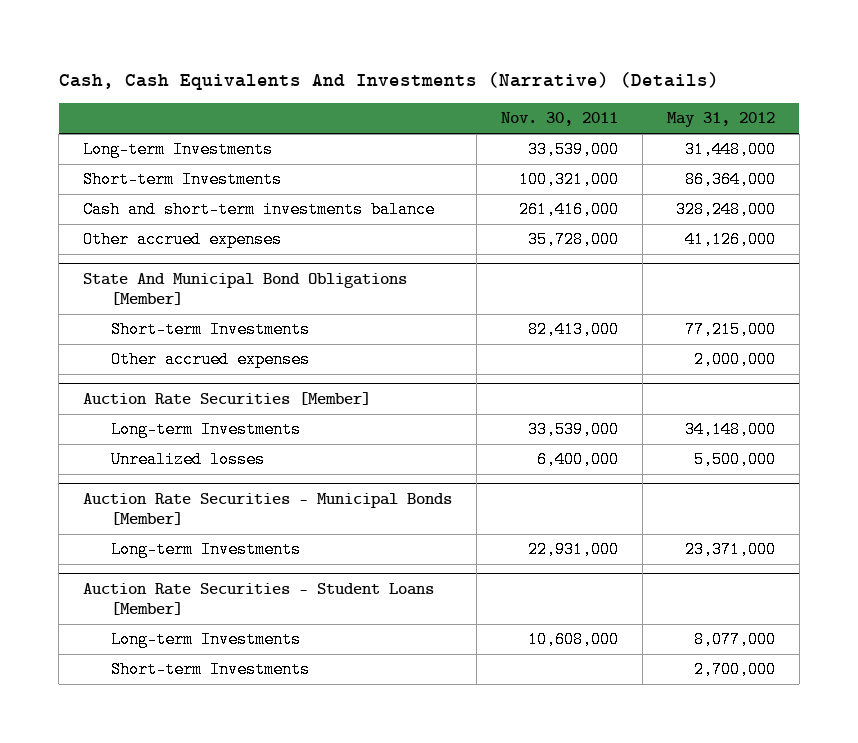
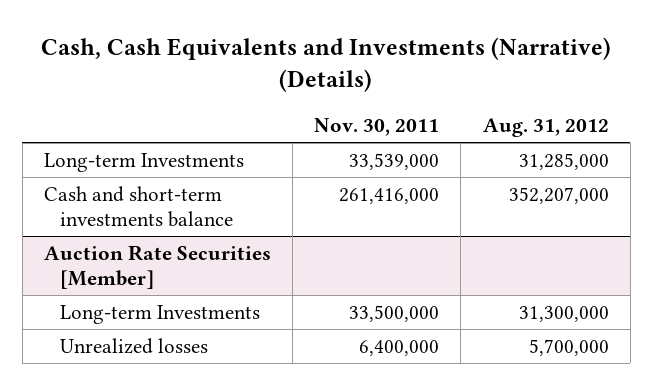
- Cash, Cash Equivalents And Investments (Narrative) (Details)
+ Cash, Cash Equivalents and Investments (Narrative) (Details)
- | Nov. 30, 2011 | May 31, 2012
+ | Nov. 30, 2011 | Aug. 31, 2012
- Short-term Investments | 100,321,000 | 86,364,000
- Other accrued expenses | 35,728,000 | 41,126,000
- State And Municipal Bond Obligations [Member]
- Short-term Investments | 82,413,000 | 77,215,000
- Other accrued expenses | | 2,000,000
@ Auction Rate Securities [Member]
- Long-term Investments | 33,539,000 | 34,148,000
+ Long-term Investments | 33,500,000 | 31,300,000
- Auction Rate Securities - Municipal Bonds [Member]
- Long-term Investments | 22,931,000 | 23,371,000
- Auction Rate Securities - Student Loans [Member]
- Long-term Investments | 10,608,000 | 8,077,000
- Short-term Investments | | 2,700,000

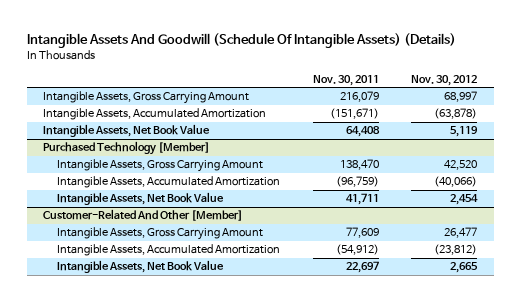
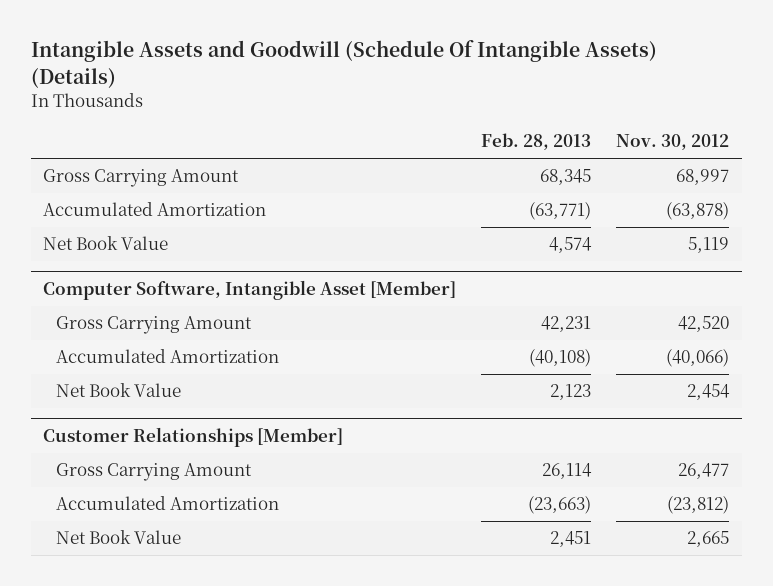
- Intangible Assets And Goodwill (Schedule Of Intangible Assets) (Details)
+ Intangible Assets and Goodwill (Schedule Of Intangible Assets) (Details)
- | Nov. 30, 2011 | Nov. 30, 2012
+ | Feb. 28, 2013 | Nov. 30, 2012
- Intangible Assets, Gross Carrying Amount | 216,079 | 68,997
- Intangible Assets, Accumulated Amortization | (151,671) | (63,878)
- Intangible Assets, Net Book Value | 64,408 | 5,119
- Purchased Technology [Member]
- Intangible Assets, Gross Carrying Amount | 138,470 | 42,520
- Intangible Assets, Accumulated Amortization | (96,759) | (40,066)
- Intangible Assets, Net Book Value | 41,711 | 2,454
- Customer-Related And Other [Member]
- Intangible Assets, Gross Carrying Amount | 77,609 | 26,477
- Intangible Assets, Accumulated Amortization | (54,912) | (23,812)
- Intangible Assets, Net Book Value | 22,697 | 2,665
+ Gross Carrying Amount | 68,345 | 68,997
+ Accumulated Amortization | (63,771) | (63,878)
+ Net Book Value | 4,574 | 5,119
+ Computer Software, Intangible Asset [Member]
+ Gross Carrying Amount | 42,231 | 42,520
+ Accumulated Amortization | (40,108) | (40,066)
+ Net Book Value | 2,123 | 2,454
+ Customer Relationships [Member]
+ Gross Carrying Amount | 26,114 | 26,477
+ Accumulated Amortization | (23,663) | (23,812)
+ Net Book Value | 2,451 | 2,665

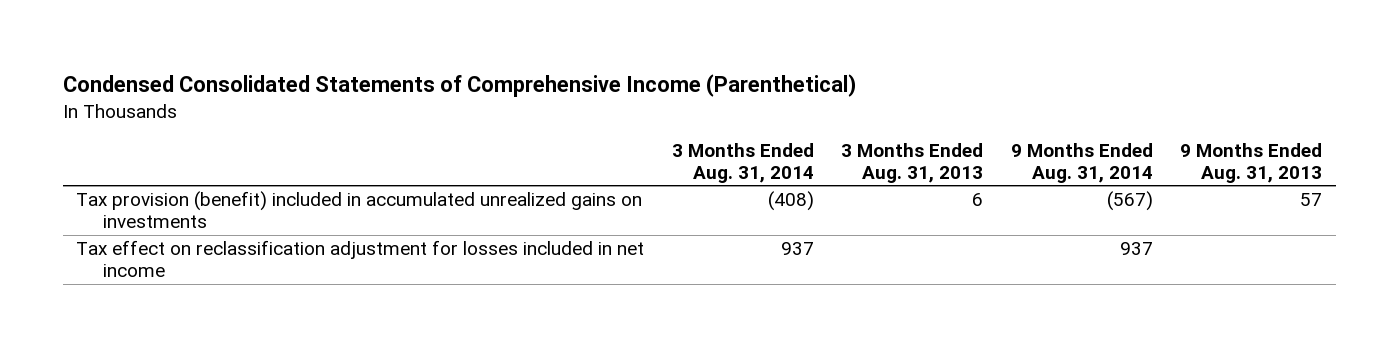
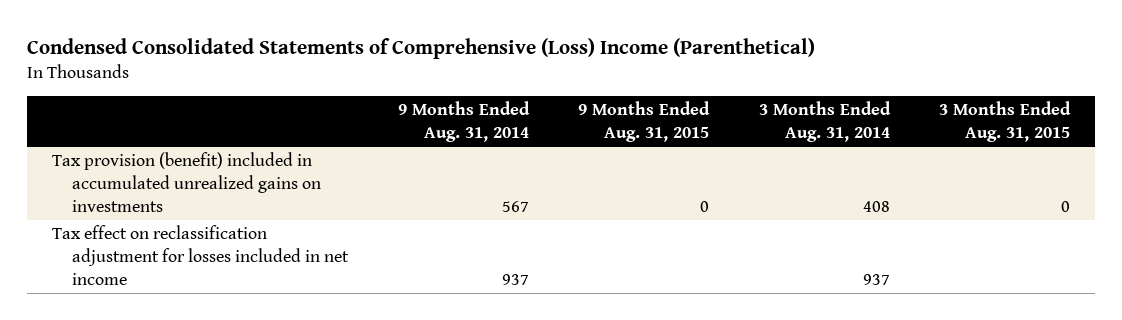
- Condensed Consolidated Statements of Comprehensive Income (Parenthetical)
+ Condensed Consolidated Statements of Comprehensive (Loss) Income (Parenthetical)
- | 3 Months Ended Aug. 31, 2014 | 3 Months Ended Aug. 31, 2013 | 9 Months Ended Aug. 31, 2014 | 9 Months Ended Aug. 31, 2013
+ | 9 Months Ended Aug. 31, 2014 | 9 Months Ended Aug. 31, 2015 | 3 Months Ended Aug. 31, 2014 | 3 Months Ended Aug. 31, 2015
- Tax provision (benefit) included in accumulated unrealized gains on investments | (408) | 6 | (567) | 57
+ Tax provision (benefit) included in accumulated unrealized gains on investments | 567 | 0 | 408 | 0

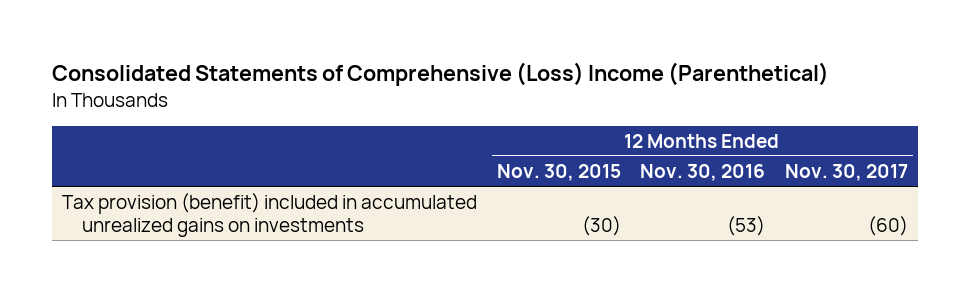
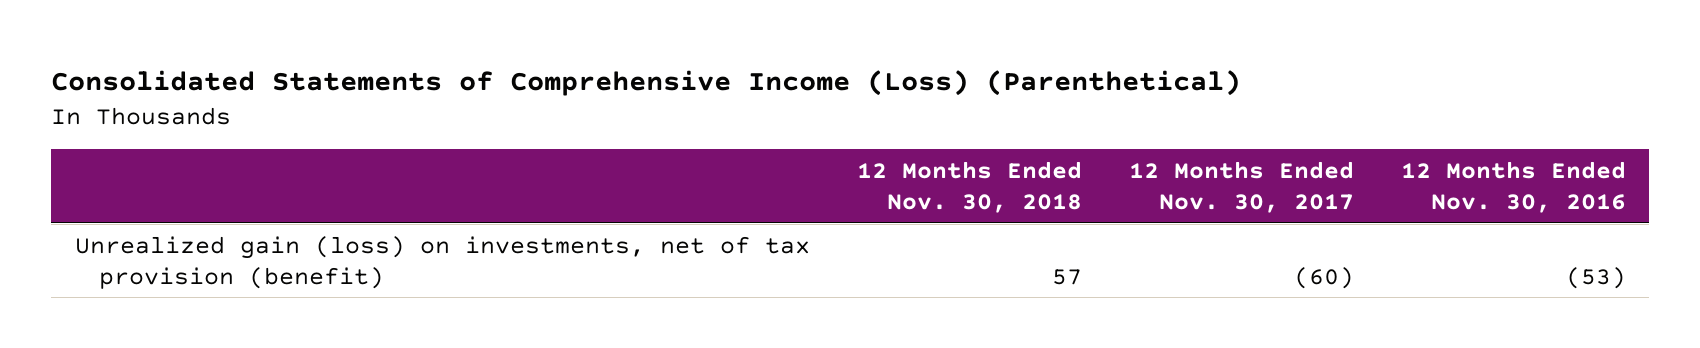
- Consolidated Statements of Comprehensive (Loss) Income (Parenthetical)
+ Consolidated Statements of Comprehensive Income (Loss) (Parenthetical)
- | 12 Months Ended Nov. 30, 2015 | 12 Months Ended Nov. 30, 2016 | 12 Months Ended Nov. 30, 2017
+ | 12 Months Ended Nov. 30, 2018 | 12 Months Ended Nov. 30, 2017 | 12 Months Ended Nov. 30, 2016
- Tax provision (benefit) included in accumulated unrealized gains on investments | (30) | (53) | (60)
+ Unrealized gain (loss) on investments, net of tax provision (benefit) | 57 | (60) | (53)

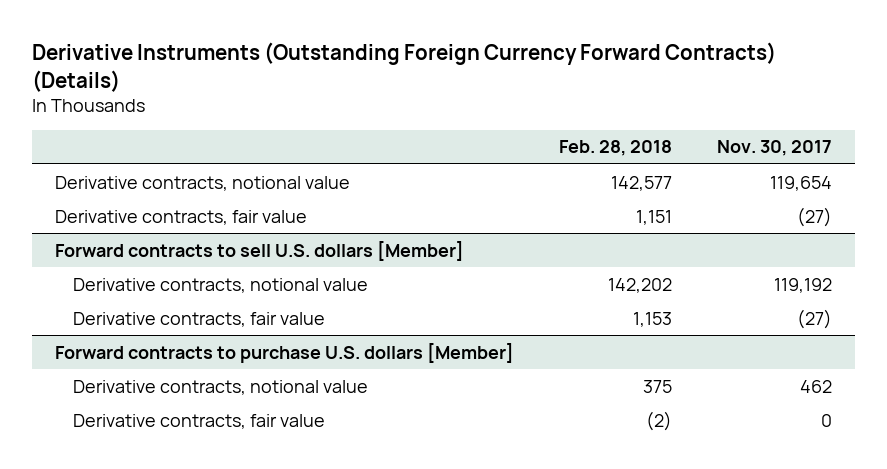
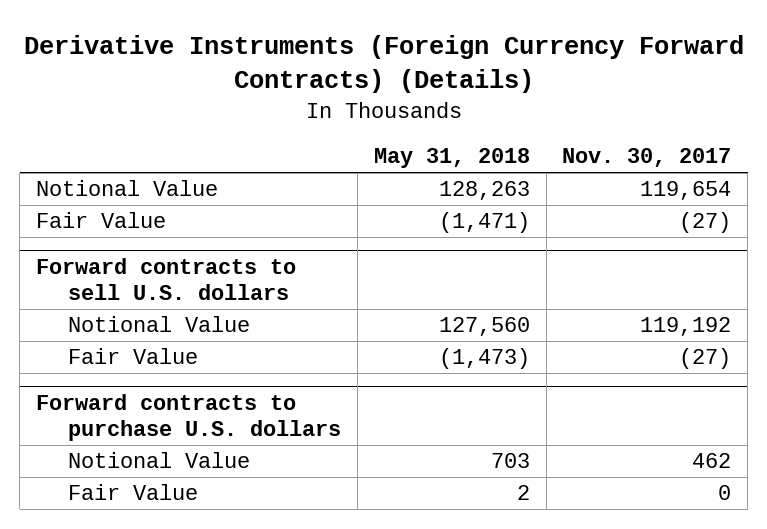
- Derivative Instruments (Outstanding Foreign Currency Forward Contracts) (Details)
+ Derivative Instruments (Foreign Currency Forward Contracts) (Details)
- | Feb. 28, 2018 | Nov. 30, 2017
+ | May 31, 2018 | Nov. 30, 2017
- Derivative contracts, notional value | 142,577 | 119,654
- Derivative contracts, fair value | 1,151 | (27)
- Forward contracts to sell U.S. dollars [Member]
- Derivative contracts, notional value | 142,202 | 119,192
- Derivative contracts, fair value | 1,153 | (27)
- Forward contracts to purchase U.S. dollars [Member]
- Derivative contracts, notional value | 375 | 462
- Derivative contracts, fair value | (2) | 0
+ Notional Value | 128,263 | 119,654
+ Fair Value | (1,471) | (27)
+ Forward contracts to sell U.S. dollars
+ Notional Value | 127,560 | 119,192
+ Fair Value | (1,473) | (27)
+ Forward contracts to purchase U.S. dollars
+ Notional Value | 703 | 462
+ Fair Value | 2 | 0

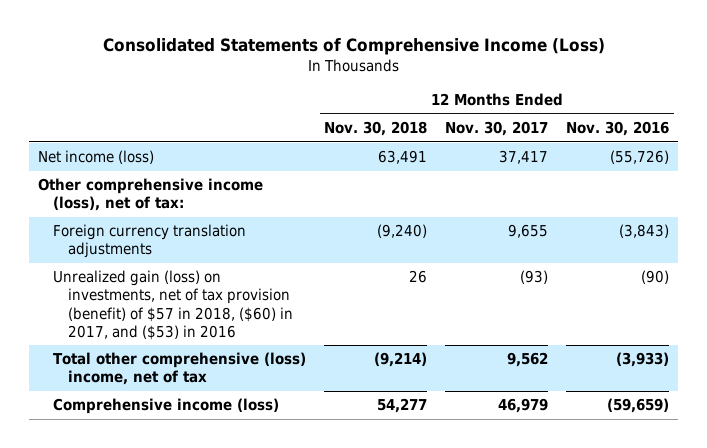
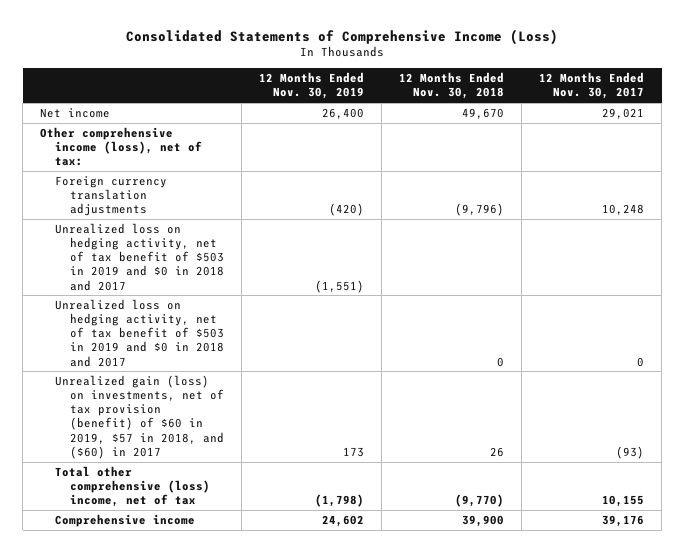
- | 12 Months Ended Nov. 30, 2018 | 12 Months Ended Nov. 30, 2017 | 12 Months Ended Nov. 30, 2016
+ | 12 Months Ended Nov. 30, 2019 | 12 Months Ended Nov. 30, 2018 | 12 Months Ended Nov. 30, 2017
- Net income (loss) | 63,491 | 37,417 | (55,726)
+ Net income | 26,400 | 49,670 | 29,021
- Foreign currency translation adjustments | (9,240) | 9,655 | (3,843)
- Unrealized gain (loss) on investments, net of tax provision (benefit) of $57 in 2018, ($60) in 2017, and ($53) in 2016 | 26 | (93) | (90)
- Total other comprehensive (loss) income, net of tax | (9,214) | 9,562 | (3,933)
- Comprehensive income (loss) | 54,277 | 46,979 | (59,659)
+ Foreign currency translation adjustments | (420) | (9,796) | 10,248
+ Unrealized loss on hedging activity, net of tax benefit of $503 in 2019 and $0 in 2018 and 2017 | (1,551) | |
+ Unrealized loss on hedging activity, net of tax benefit of $503 in 2019 and $0 in 2018 and 2017 | | 0 | 0
+ Unrealized gain (loss) on investments, net of tax provision (benefit) of $60 in 2019, $57 in 2018, and ($60) in 2017 | 173 | 26 | (93)
+ Total other comprehensive (loss) income, net of tax | (1,798) | (9,770) | 10,155
+ Comprehensive income | 24,602 | 39,900 | 39,176

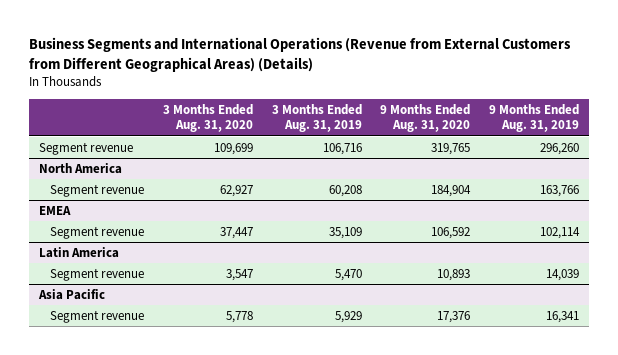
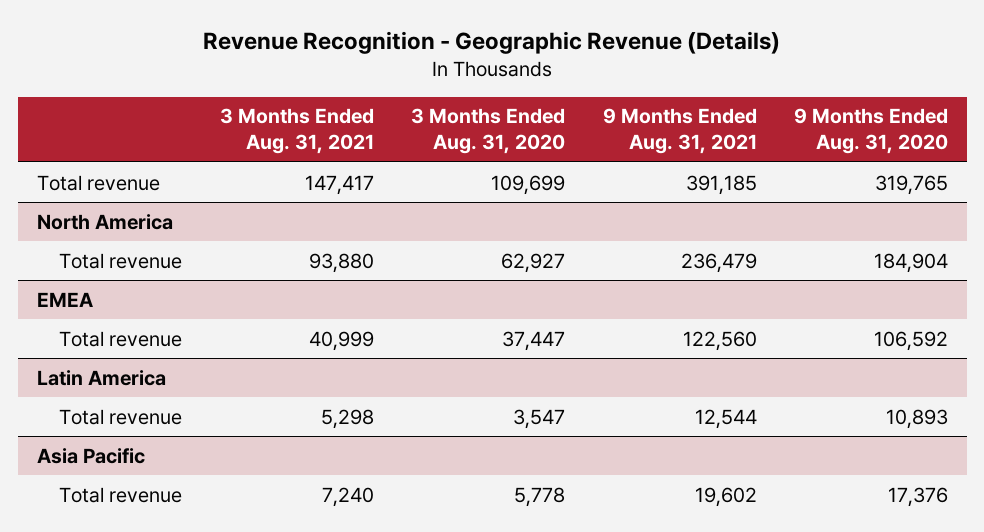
- Business Segments and International Operations (Revenue from External Customers from Different Geographical Areas) (Details)
+ Revenue Recognition - Geographic Revenue (Details)
- | 3 Months Ended Aug. 31, 2020 | 3 Months Ended Aug. 31, 2019 | 9 Months Ended Aug. 31, 2020 | 9 Months Ended Aug. 31, 2019
+ | 3 Months Ended Aug. 31, 2021 | 3 Months Ended Aug. 31, 2020 | 9 Months Ended Aug. 31, 2021 | 9 Months Ended Aug. 31, 2020
- Segment revenue | 109,699 | 106,716 | 319,765 | 296,260
+ Total revenue | 147,417 | 109,699 | 391,185 | 319,765
@ North America
- Segment revenue | 62,927 | 60,208 | 184,904 | 163,766
+ Total revenue | 93,880 | 62,927 | 236,479 | 184,904
@ EMEA
- Segment revenue | 37,447 | 35,109 | 106,592 | 102,114
+ Total revenue | 40,999 | 37,447 | 122,560 | 106,592
@ Latin America
- Segment revenue | 3,547 | 5,470 | 10,893 | 14,039
+ Total revenue | 5,298 | 3,547 | 12,544 | 10,893
@ Asia Pacific
- Segment revenue | 5,778 | 5,929 | 17,376 | 16,341
+ Total revenue | 7,240 | 5,778 | 19,602 | 17,376

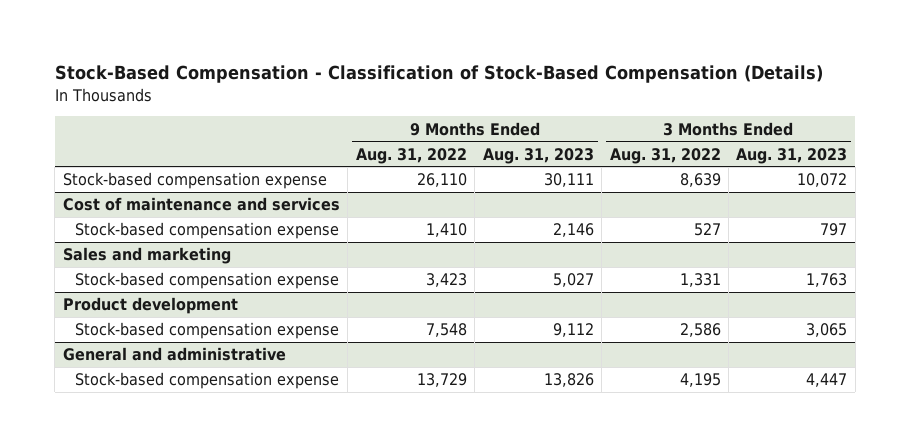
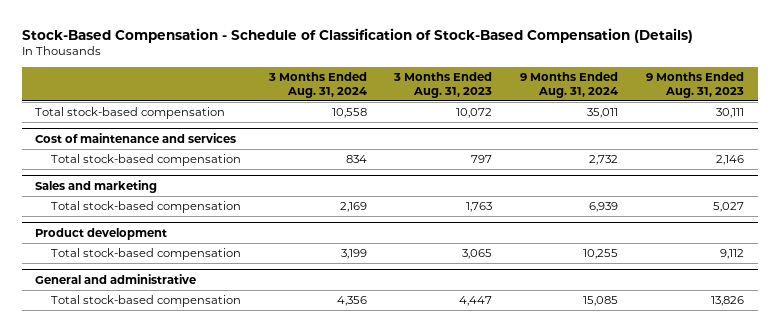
- Stock-Based Compensation - Classification of Stock-Based Compensation (Details)
+ Stock-Based Compensation - Schedule of Classification of Stock-Based Compensation (Details)
- | 9 Months Ended Aug. 31, 2022 | 9 Months Ended Aug. 31, 2023 | 3 Months Ended Aug. 31, 2022 | 3 Months Ended Aug. 31, 2023
+ | 3 Months Ended Aug. 31, 2024 | 3 Months Ended Aug. 31, 2023 | 9 Months Ended Aug. 31, 2024 | 9 Months Ended Aug. 31, 2023
- Stock-based compensation expense | 26,110 | 30,111 | 8,639 | 10,072
+ Total stock-based compensation | 10,558 | 10,072 | 35,011 | 30,111
@ Cost of maintenance and services
- Stock-based compensation expense | 1,410 | 2,146 | 527 | 797
+ Total stock-based compensation | 834 | 797 | 2,732 | 2,146
@ Sales and marketing
- Stock-based compensation expense | 3,423 | 5,027 | 1,331 | 1,763
+ Total stock-based compensation | 2,169 | 1,763 | 6,939 | 5,027
@ Product development
- Stock-based compensation expense | 7,548 | 9,112 | 2,586 | 3,065
+ Total stock-based compensation | 3,199 | 3,065 | 10,255 | 9,112
@ General and administrative
- Stock-based compensation expense | 13,729 | 13,826 | 4,195 | 4,447
+ Total stock-based compensation | 4,356 | 4,447 | 15,085 | 13,826

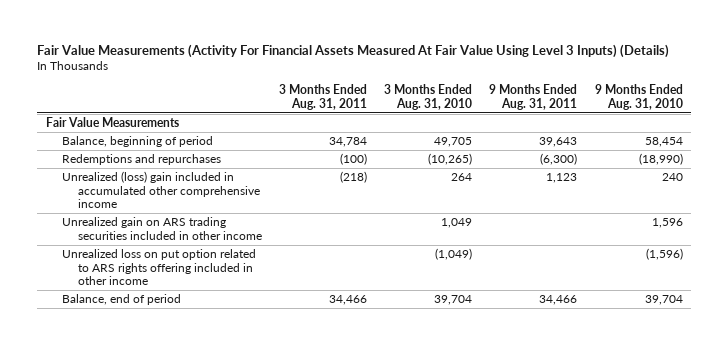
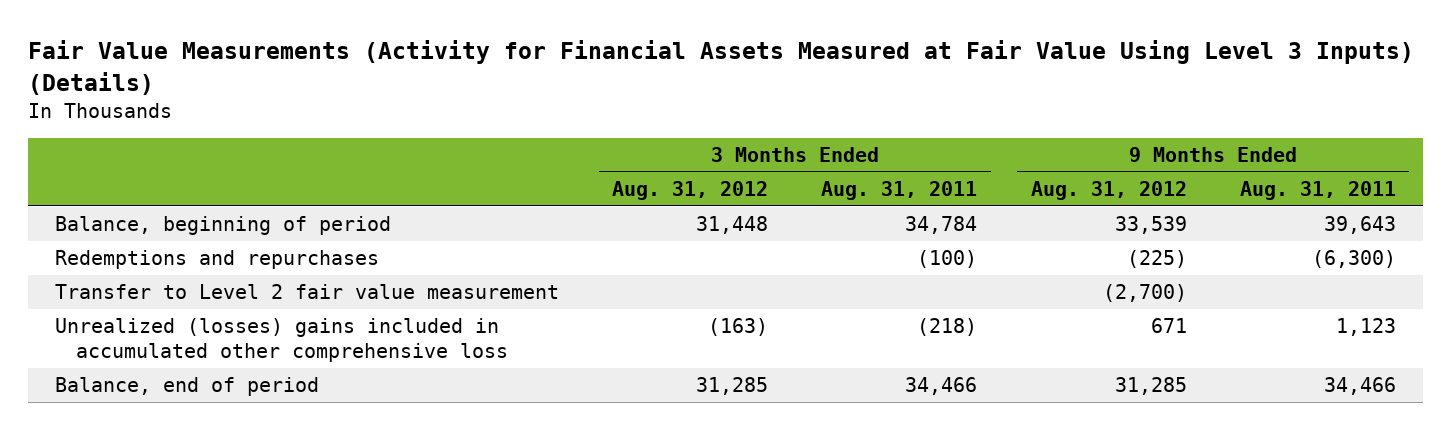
- Fair Value Measurements (Activity For Financial Assets Measured At Fair Value Using Level 3 Inputs) (Details)
+ Fair Value Measurements (Activity for Financial Assets Measured at Fair Value Using Level 3 Inputs) (Details)
- | 3 Months Ended Aug. 31, 2011 | 3 Months Ended Aug. 31, 2010 | 9 Months Ended Aug. 31, 2011 | 9 Months Ended Aug. 31, 2010
+ | 3 Months Ended Aug. 31, 2012 | 3 Months Ended Aug. 31, 2011 | 9 Months Ended Aug. 31, 2012 | 9 Months Ended Aug. 31, 2011
- Fair Value Measurements
- Unrealized (loss) gain included in accumulated other comprehensive income | (218) | 264 | 1,123 | 240
- Unrealized gain on ARS trading securities included in other income | | 1,049 | | 1,596
- Unrealized loss on put option related to ARS rights offering included in other income | | (1,049) | | (1,596)
+ Transfer to Level 2 fair value measurement | | | (2,700) |
+ Unrealized (losses) gains included in accumulated other comprehensive loss | (163) | (218) | 671 | 1,123

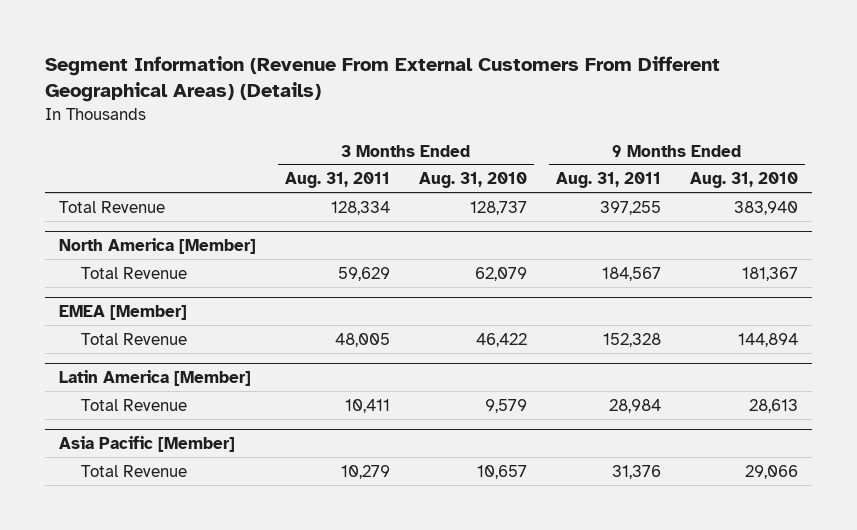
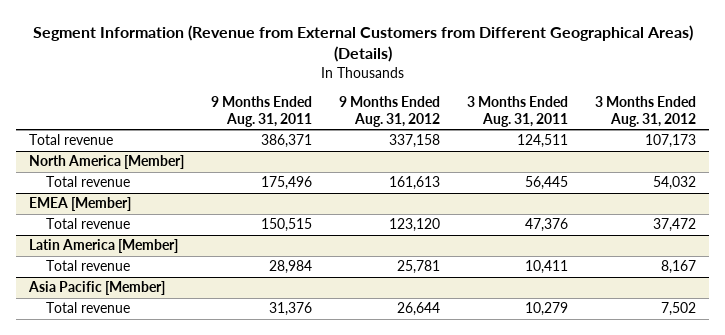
- Segment Information (Revenue From External Customers From Different Geographical Areas) (Details)
+ Segment Information (Revenue from External Customers from Different Geographical Areas) (Details)
- | 3 Months Ended Aug. 31, 2011 | 3 Months Ended Aug. 31, 2010 | 9 Months Ended Aug. 31, 2011 | 9 Months Ended Aug. 31, 2010
+ | 9 Months Ended Aug. 31, 2011 | 9 Months Ended Aug. 31, 2012 | 3 Months Ended Aug. 31, 2011 | 3 Months Ended Aug. 31, 2012
- Total Revenue | 128,334 | 128,737 | 397,255 | 383,940
+ Total revenue | 386,371 | 337,158 | 124,511 | 107,173
@ North America [Member]
- Total Revenue | 59,629 | 62,079 | 184,567 | 181,367
+ Total revenue | 175,496 | 161,613 | 56,445 | 54,032
@ EMEA [Member]
- Total Revenue | 48,005 | 46,422 | 152,328 | 144,894
+ Total revenue | 150,515 | 123,120 | 47,376 | 37,472
@ Latin America [Member]
- Total Revenue | 10,411 | 9,579 | 28,984 | 28,613
+ Total revenue | 28,984 | 25,781 | 10,411 | 8,167
@ Asia Pacific [Member]
- Total Revenue | 10,279 | 10,657 | 31,376 | 29,066
+ Total revenue | 31,376 | 26,644 | 10,279 | 7,502

